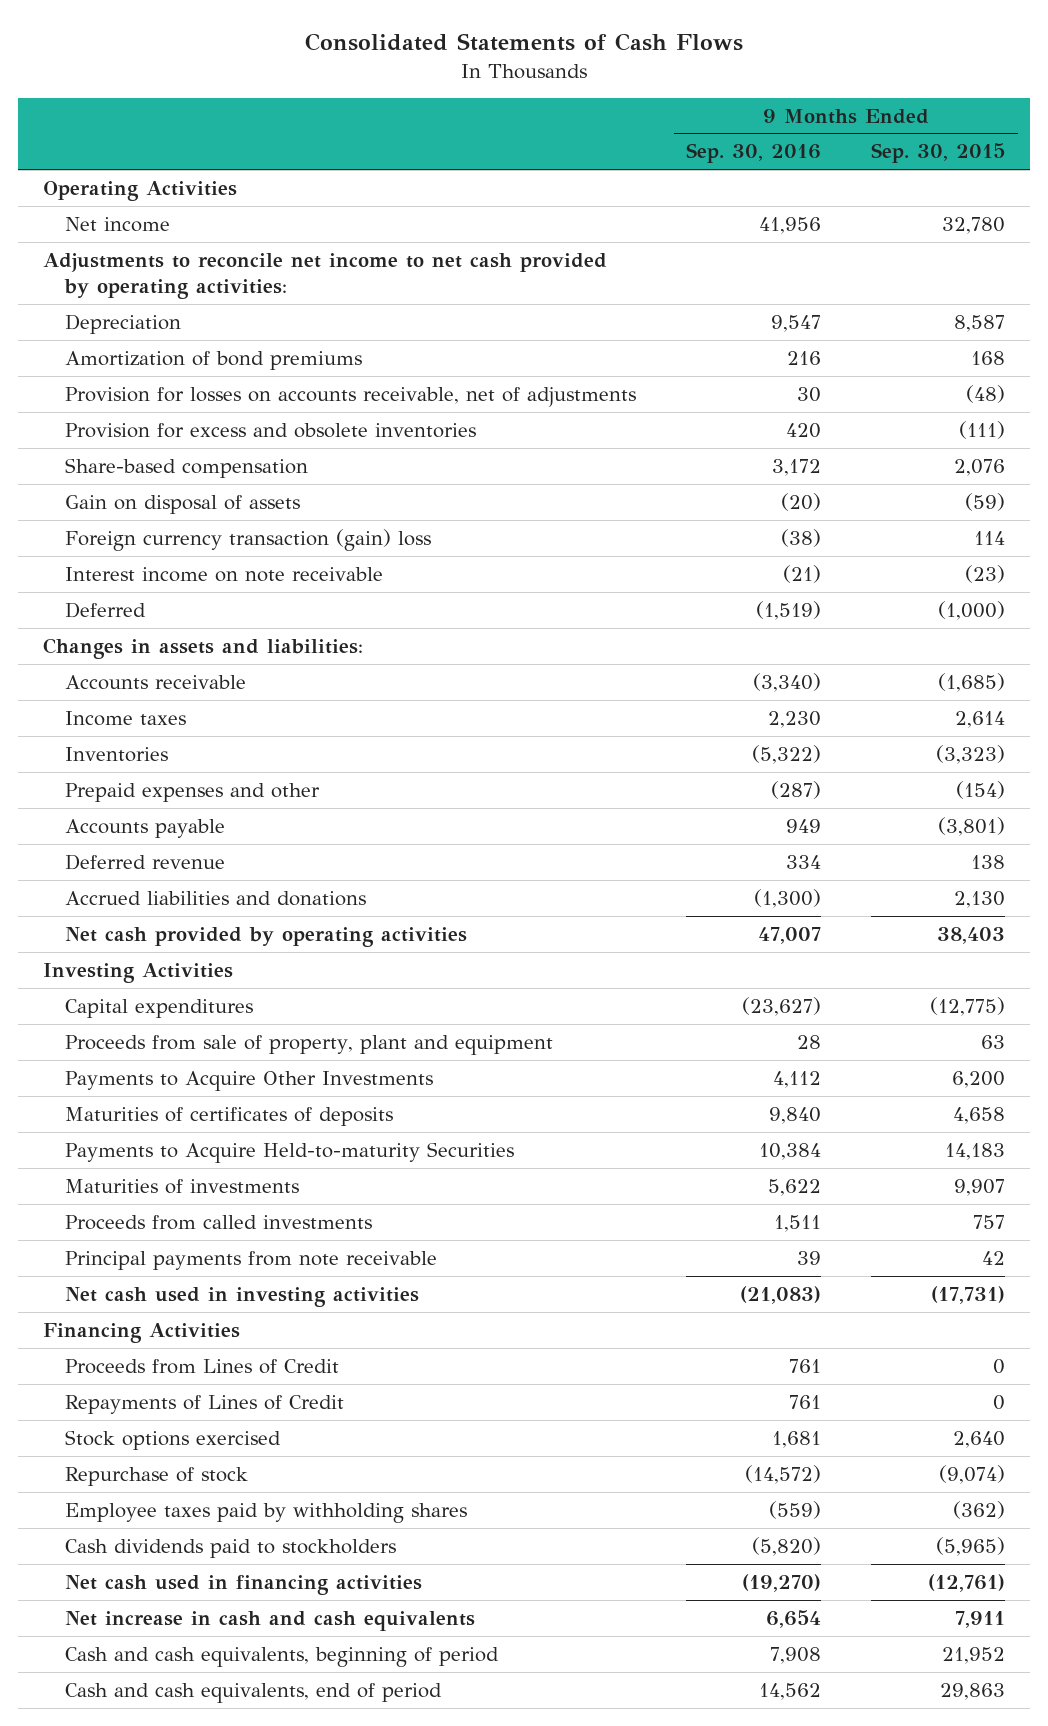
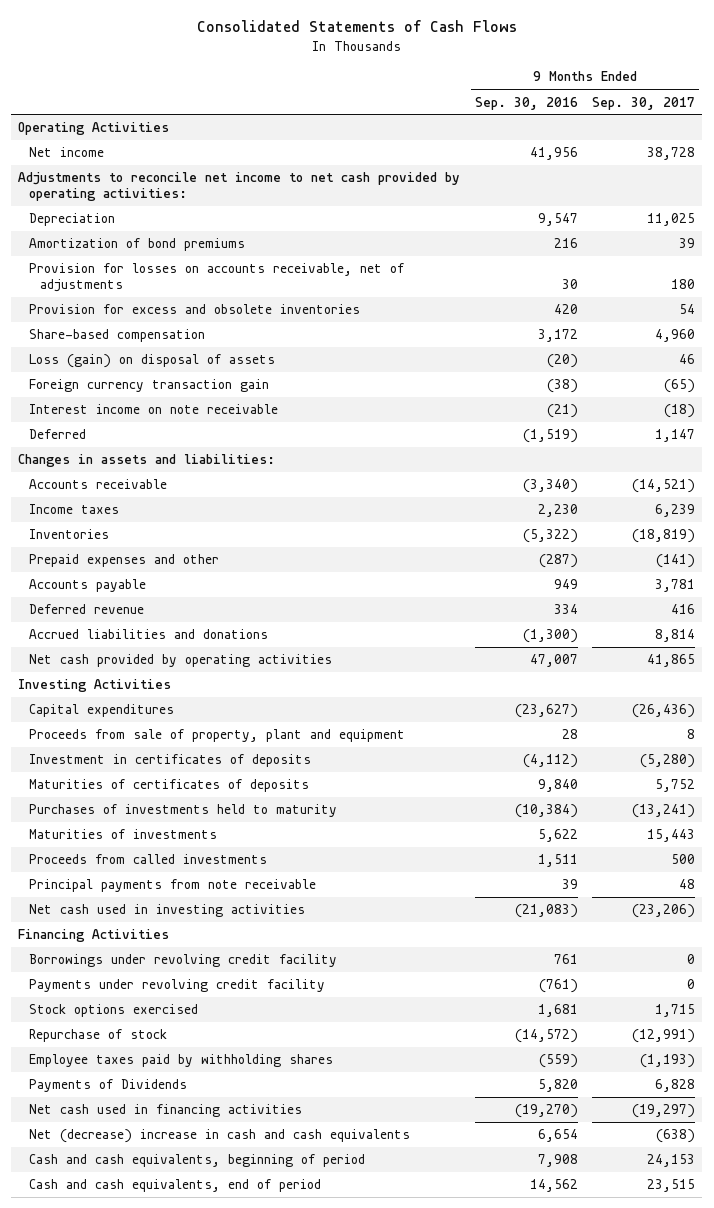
- | 9 Months Ended Sep. 30, 2016 | 9 Months Ended Sep. 30, 2015
+ | 9 Months Ended Sep. 30, 2016 | 9 Months Ended Sep. 30, 2017
- Gain on disposal of assets | (20) | (59)
- Foreign currency transaction (gain) loss | (38) | 114
+ Loss (gain) on disposal of assets | (20) | 46
+ Foreign currency transaction gain | (38) | (65)
- Payments to Acquire Other Investments | 4,112 | 6,200
+ Investment in certificates of deposits | (4,112) | (5,280)
- Payments to Acquire Held-to-maturity Securities | 10,384 | 14,183
+ Purchases of investments held to maturity | (10,384) | (13,241)
- Proceeds from Lines of Credit | 761 | 0
- Repayments of Lines of Credit | 761 | 0
+ Borrowings under revolving credit facility | 761 | 0
+ Payments under revolving credit facility | (761) | 0
- Cash dividends paid to stockholders | (5,820) | (5,965)
+ Payments of Dividends | 5,820 | 6,828
- Net increase in cash and cash equivalents | 6,654 | 7,911
+ Net (decrease) increase in cash and cash equivalents | 6,654 | (638)

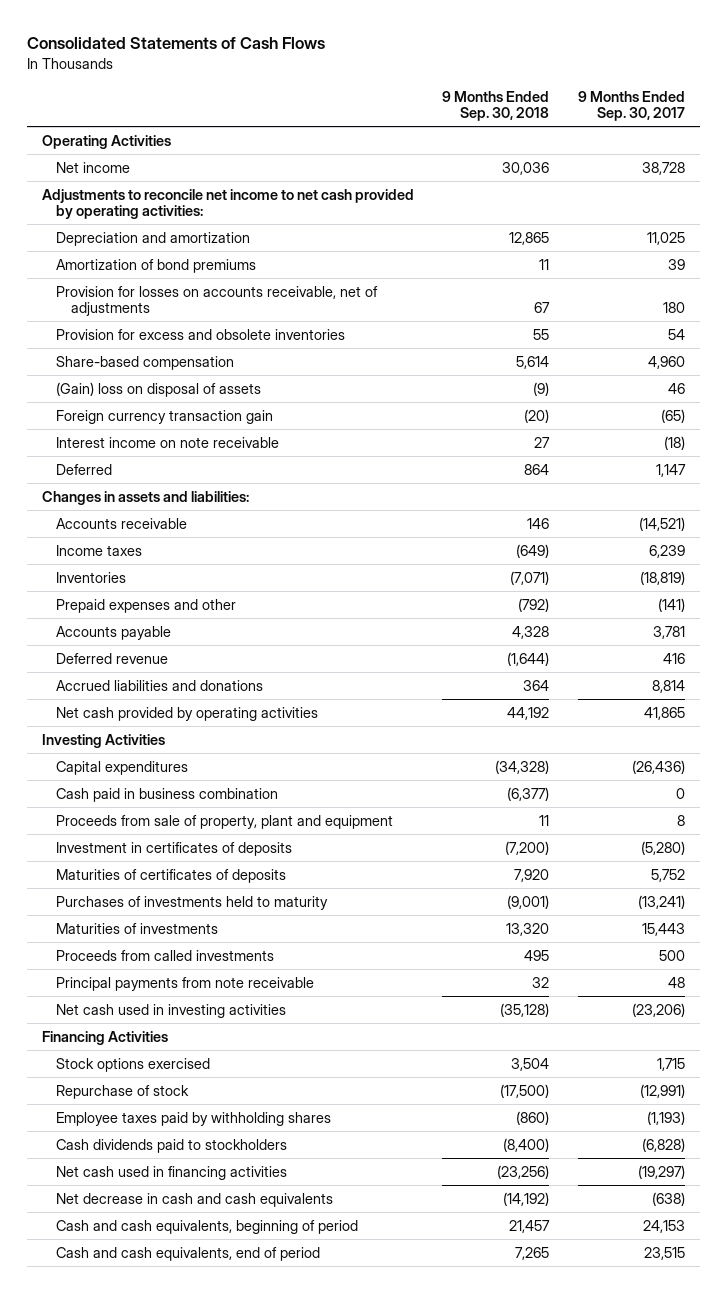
- | 9 Months Ended Sep. 30, 2016 | 9 Months Ended Sep. 30, 2017
+ | 9 Months Ended Sep. 30, 2018 | 9 Months Ended Sep. 30, 2017
- Depreciation | 9,547 | 11,025
+ Depreciation and amortization | 12,865 | 11,025
- Loss (gain) on disposal of assets | (20) | 46
+ (Gain) loss on disposal of assets | (9) | 46
+ Cash paid in business combination | (6,377) | 0
- Borrowings under revolving credit facility | 761 | 0
- Payments under revolving credit facility | (761) | 0
- Payments of Dividends | 5,820 | 6,828
+ Cash dividends paid to stockholders | (8,400) | (6,828)
- Net (decrease) increase in cash and cash equivalents | 6,654 | (638)
+ Net decrease in cash and cash equivalents | (14,192) | (638)

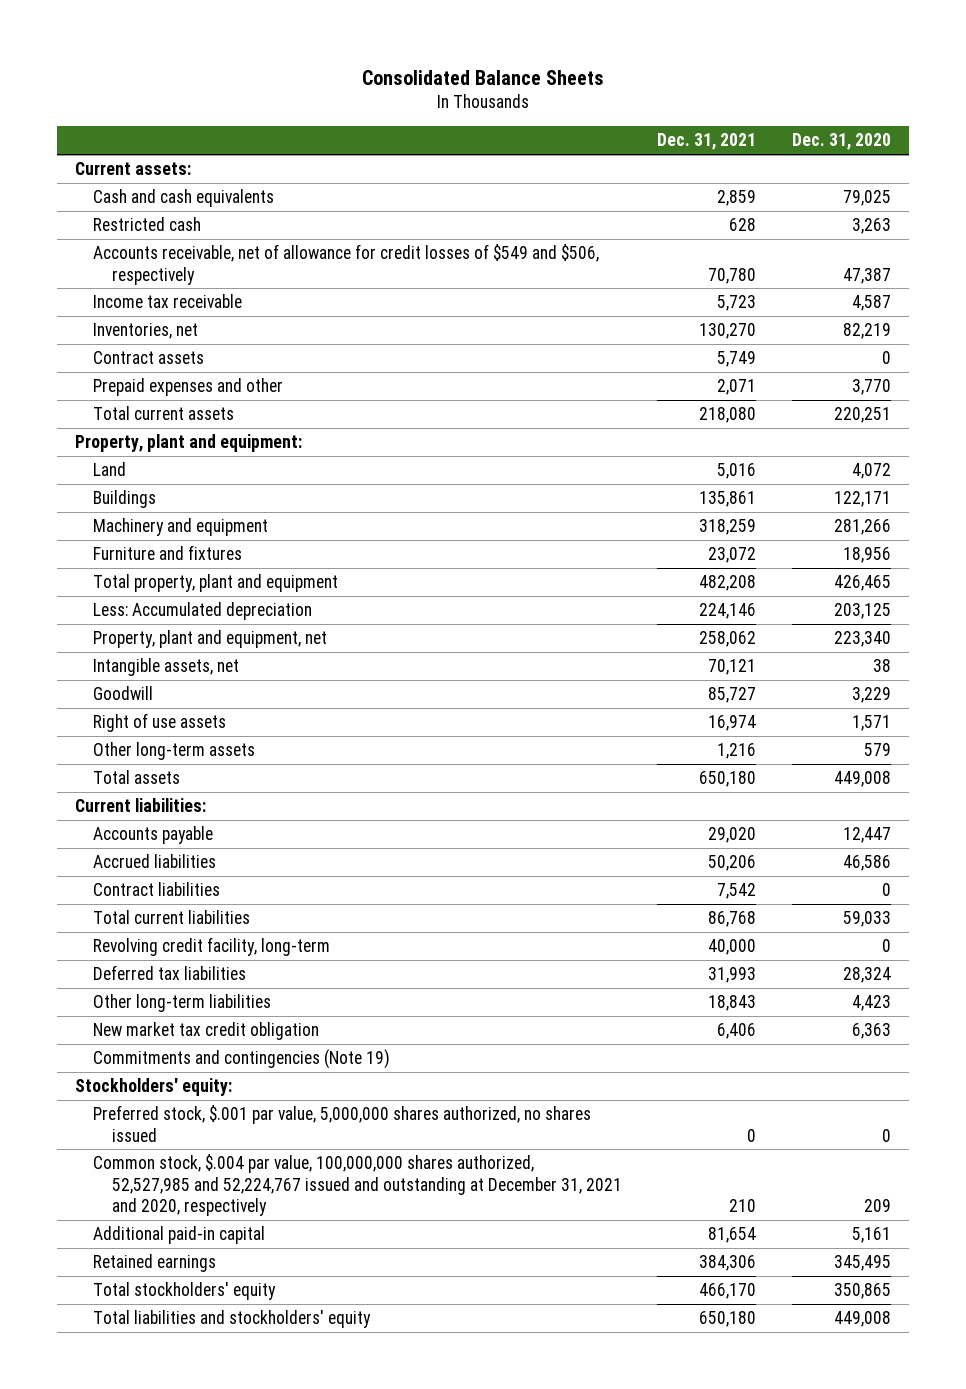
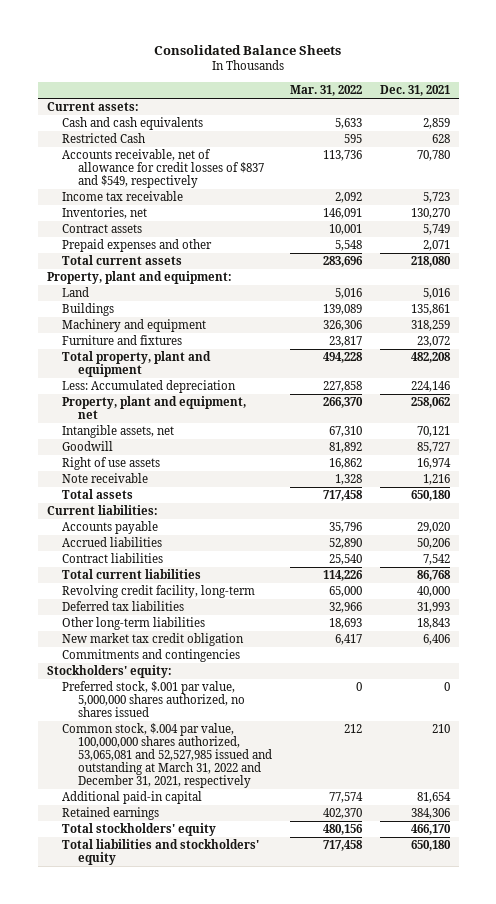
- | Dec. 31, 2021 | Dec. 31, 2020
+ | Mar. 31, 2022 | Dec. 31, 2021
- Restricted cash | 628 | 3,263
- Accounts receivable, net of allowance for credit losses of $549 and $506, respectively | 70,780 | 47,387
+ Restricted Cash | 595 | 628
+ Accounts receivable, net of allowance for credit losses of $837 and $549, respectively | 113,736 | 70,780
- Other long-term assets | 1,216 | 579
+ Note receivable | 1,328 | 1,216
- Commitments and contingencies (Note 19)
+ Commitments and contingencies
- Common stock, $.004 par value, 100,000,000 shares authorized, 52,527,985 and 52,224,767 issued and outstanding at December 31, 2021 and 2020, respectively | 210 | 209
+ Common stock, $.004 par value, 100,000,000 shares authorized, 53,065,081 and 52,527,985 issued and outstanding at March 31, 2022 and December 31, 2021, respectively | 212 | 210

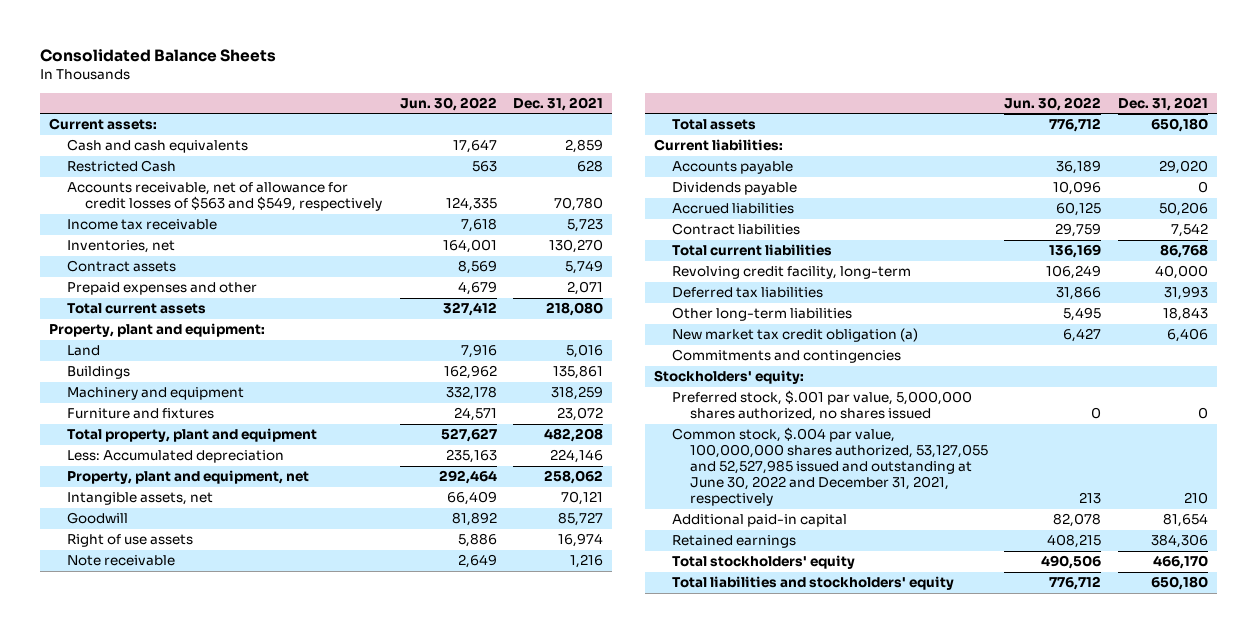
- | Mar. 31, 2022 | Dec. 31, 2021
+ | Jun. 30, 2022 | Dec. 31, 2021
- Accounts receivable, net of allowance for credit losses of $837 and $549, respectively | 113,736 | 70,780
+ Accounts receivable, net of allowance for credit losses of $563 and $549, respectively | 124,335 | 70,780
+ Dividends payable | 10,096 | 0
- New market tax credit obligation | 6,417 | 6,406
+ New market tax credit obligation (a) | 6,427 | 6,406
- Common stock, $.004 par value, 100,000,000 shares authorized, 53,065,081 and 52,527,985 issued and outstanding at March 31, 2022 and December 31, 2021, respectively | 212 | 210
+ Common stock, $.004 par value, 100,000,000 shares authorized, 53,127,055 and 52,527,985 issued and outstanding at June 30, 2022 and December 31, 2021, respectively | 213 | 210

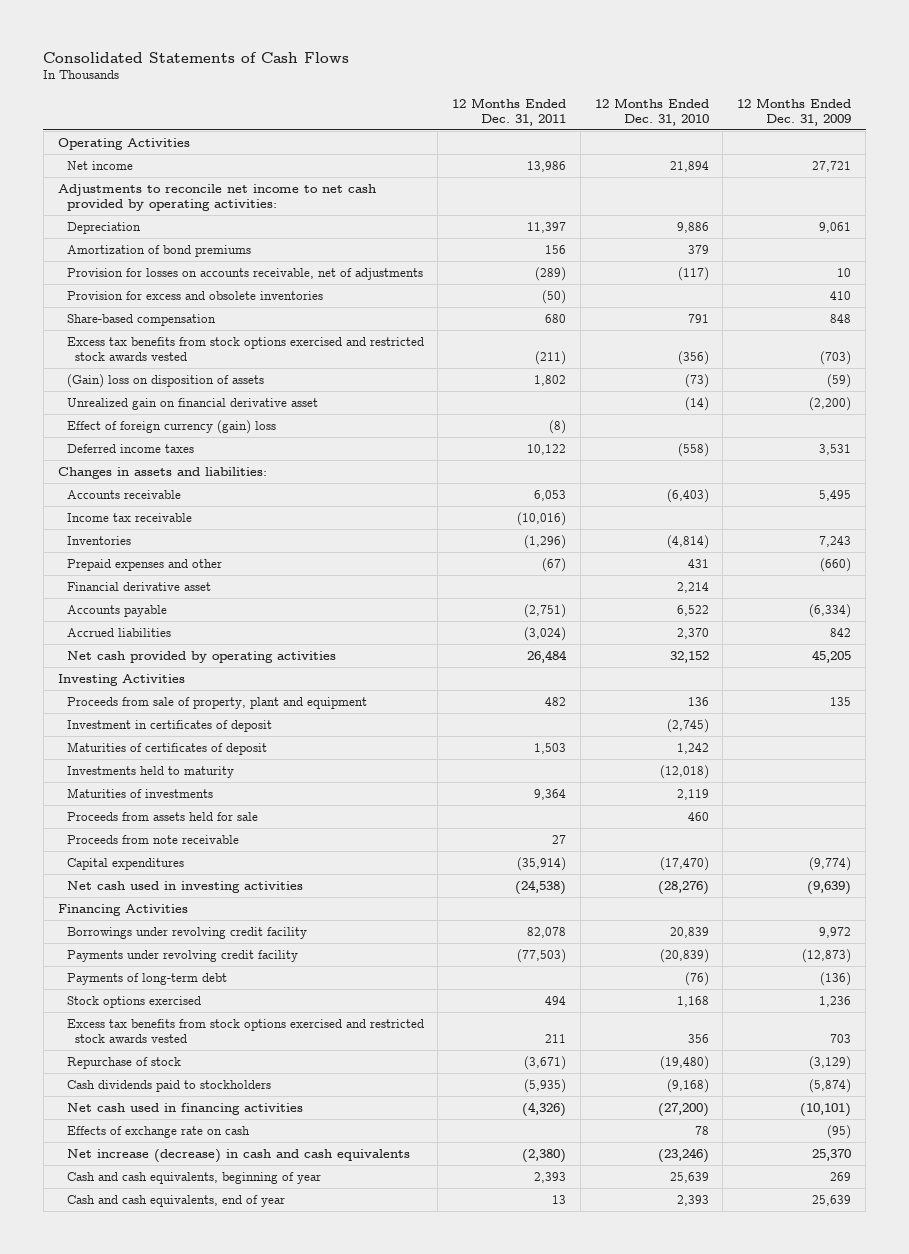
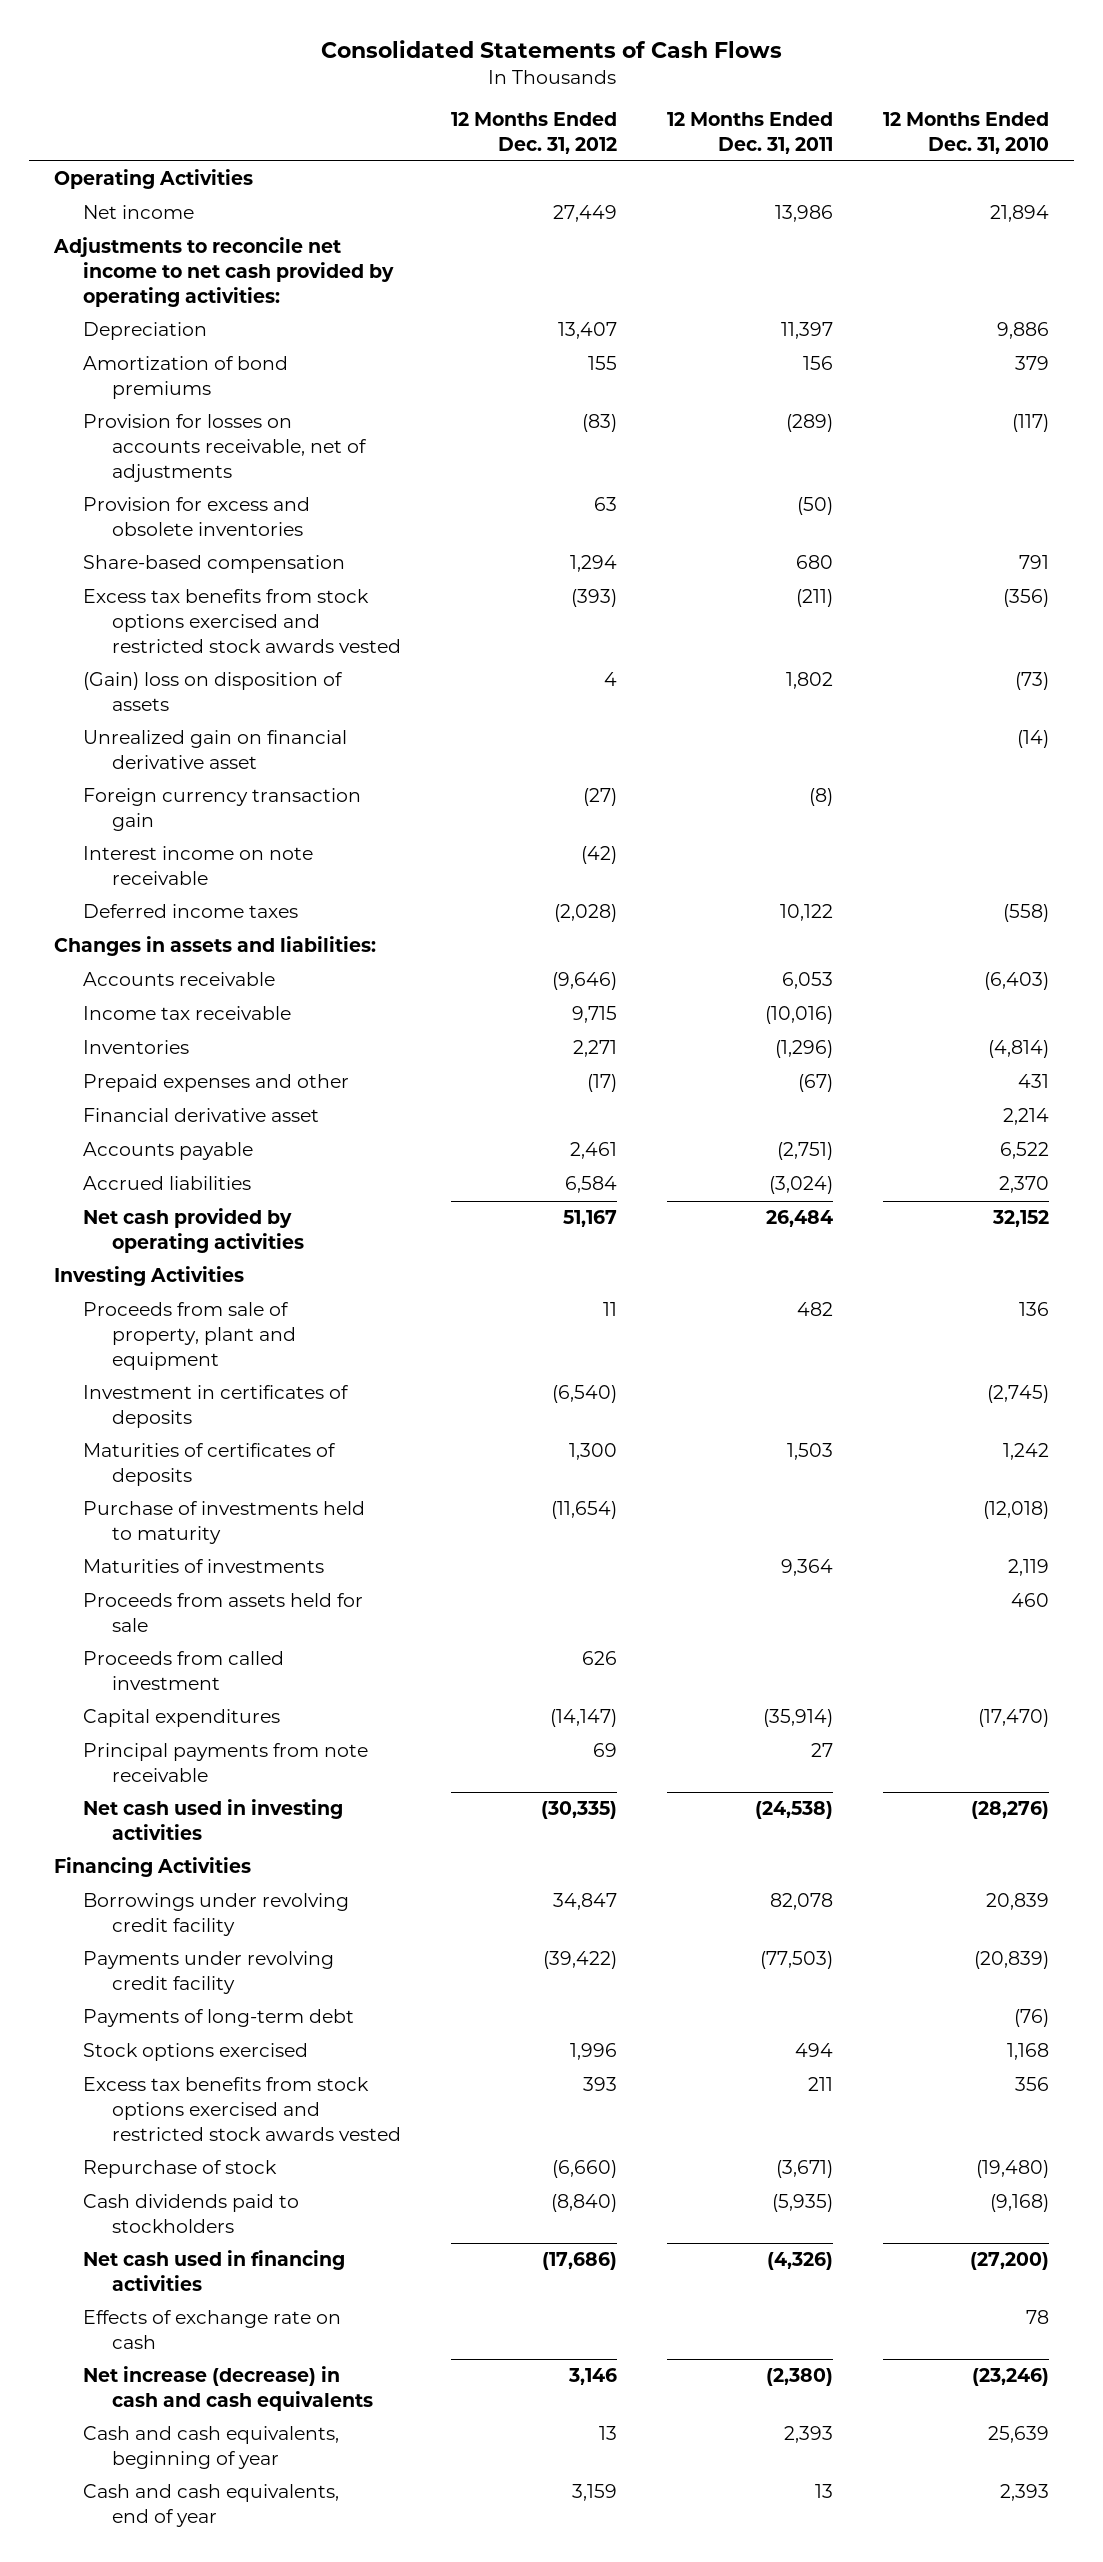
- | 12 Months Ended Dec. 31, 2011 | 12 Months Ended Dec. 31, 2010 | 12 Months Ended Dec. 31, 2009
+ | 12 Months Ended Dec. 31, 2012 | 12 Months Ended Dec. 31, 2011 | 12 Months Ended Dec. 31, 2010
- Effect of foreign currency (gain) loss | (8) | |
+ Foreign currency transaction gain | (27) | (8) |
+ Interest income on note receivable | (42) | |
- Investment in certificates of deposit | | (2,745) |
- Maturities of certificates of deposit | 1,503 | 1,242 |
- Investments held to maturity | | (12,018) |
+ Investment in certificates of deposits | (6,540) | | (2,745)
+ Maturities of certificates of deposits | 1,300 | 1,503 | 1,242
+ Purchase of investments held to maturity | (11,654) | | (12,018)
- Proceeds from note receivable | 27 | |
+ Proceeds from called investment | 626 | |
+ Principal payments from note receivable | 69 | 27 |

